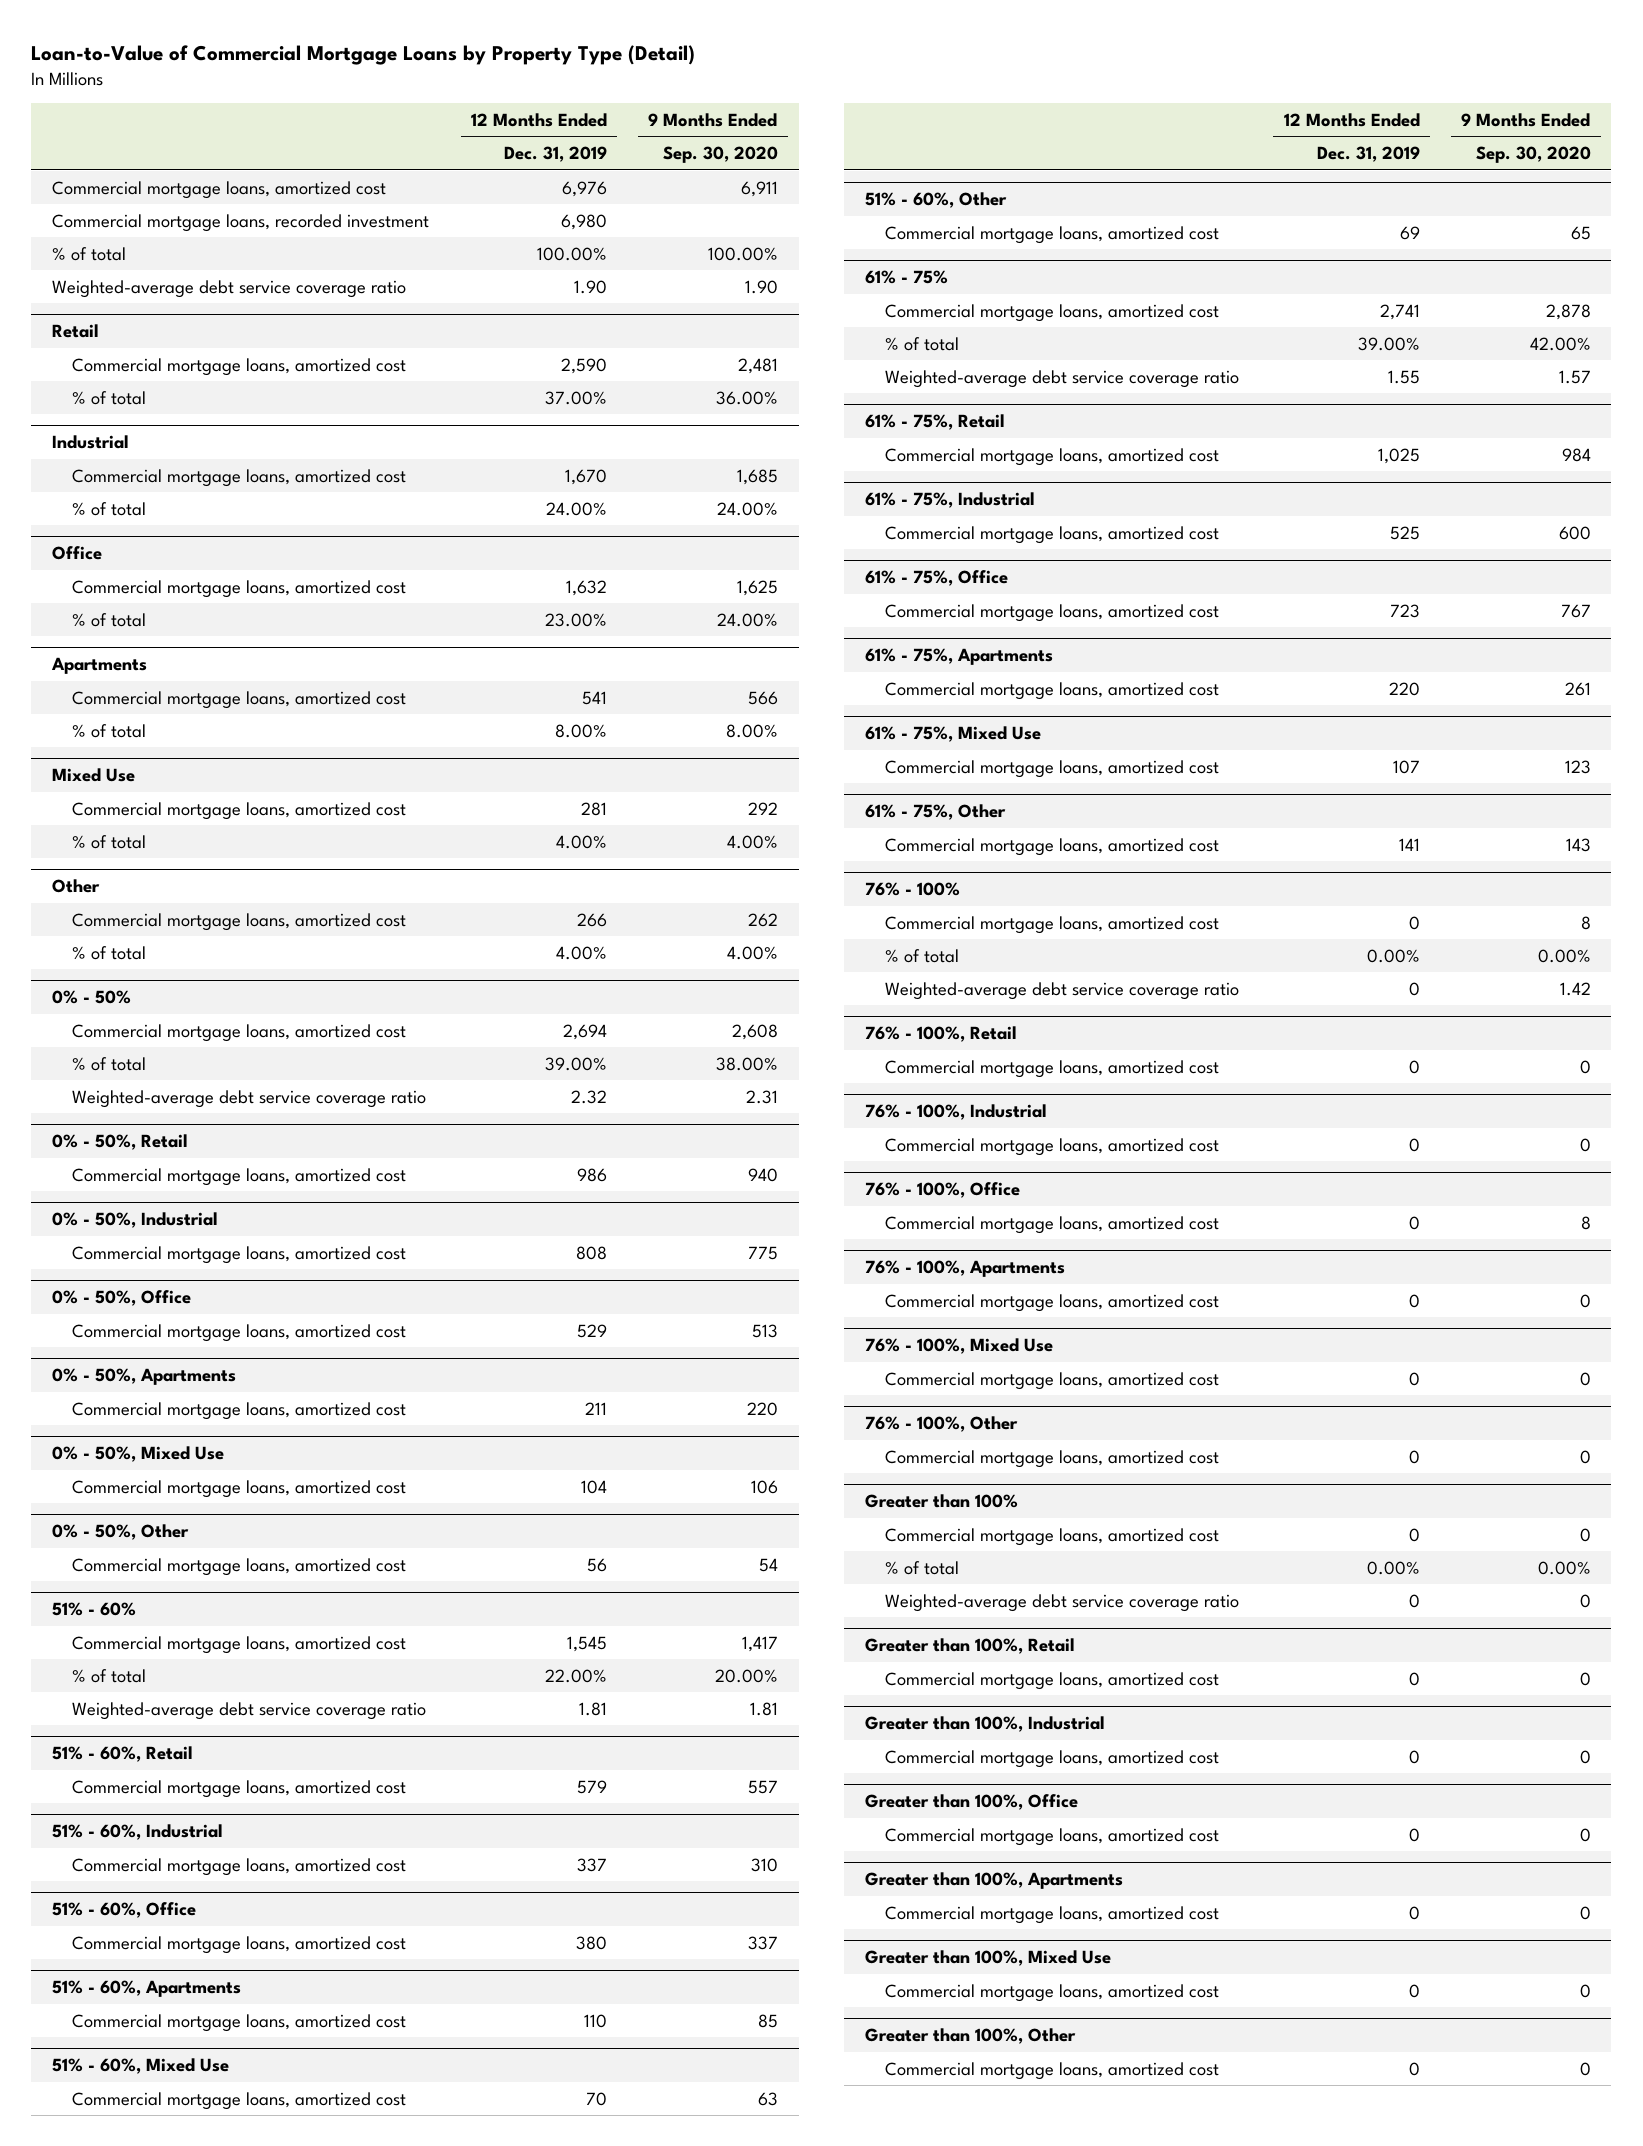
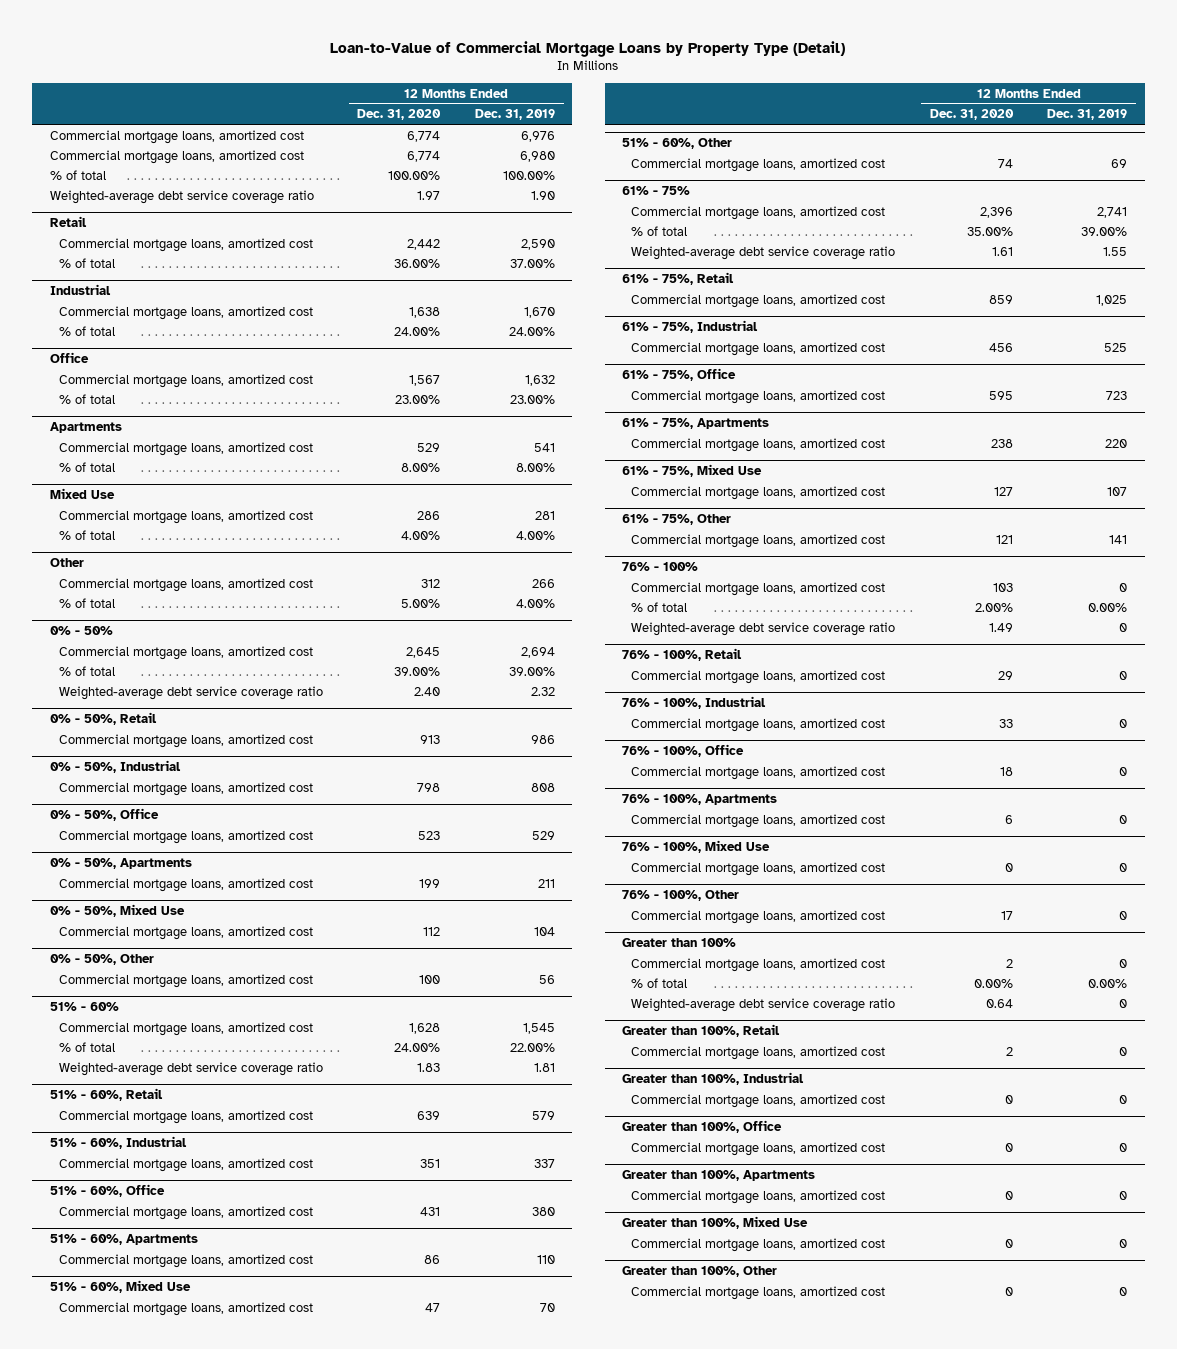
- | 12 Months Ended Dec. 31, 2019 | 9 Months Ended Sep. 30, 2020
+ | 12 Months Ended Dec. 31, 2020 | 12 Months Ended Dec. 31, 2019
- Commercial mortgage loans, recorded investment | 6,980 |
+ Commercial mortgage loans, amortized cost | 6,774 | 6,980

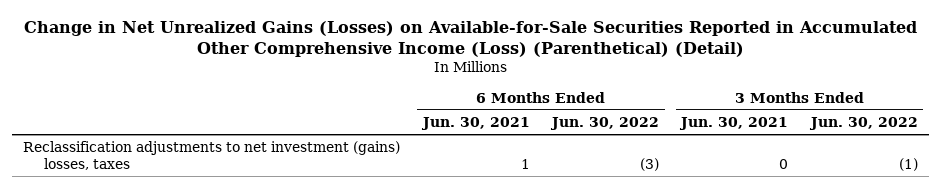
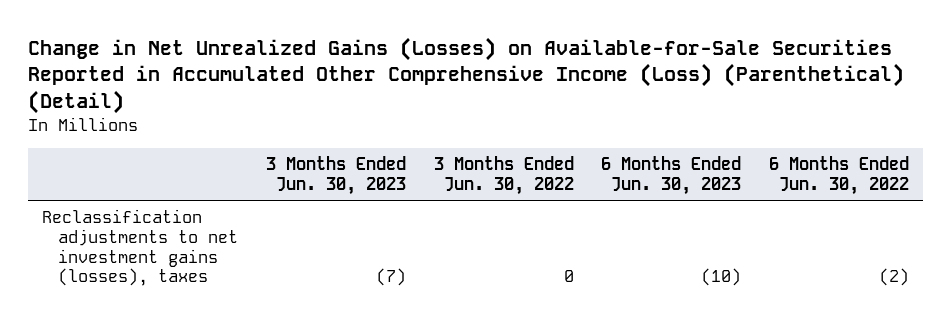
- | 6 Months Ended Jun. 30, 2021 | 6 Months Ended Jun. 30, 2022 | 3 Months Ended Jun. 30, 2021 | 3 Months Ended Jun. 30, 2022
+ | 3 Months Ended Jun. 30, 2023 | 3 Months Ended Jun. 30, 2022 | 6 Months Ended Jun. 30, 2023 | 6 Months Ended Jun. 30, 2022
- Reclassification adjustments to net investment (gains) losses, taxes | 1 | (3) | 0 | (1)
+ Reclassification adjustments to net investment gains (losses), taxes | (7) | 0 | (10) | (2)

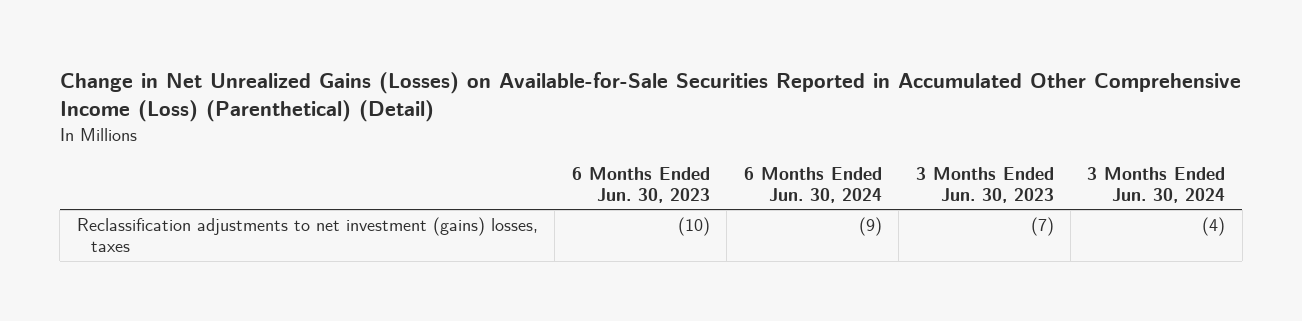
- | 3 Months Ended Jun. 30, 2023 | 3 Months Ended Jun. 30, 2022 | 6 Months Ended Jun. 30, 2023 | 6 Months Ended Jun. 30, 2022
+ | 6 Months Ended Jun. 30, 2023 | 6 Months Ended Jun. 30, 2024 | 3 Months Ended Jun. 30, 2023 | 3 Months Ended Jun. 30, 2024
- Reclassification adjustments to net investment gains (losses), taxes | (7) | 0 | (10) | (2)
+ Reclassification adjustments to net investment (gains) losses, taxes | (10) | (9) | (7) | (4)

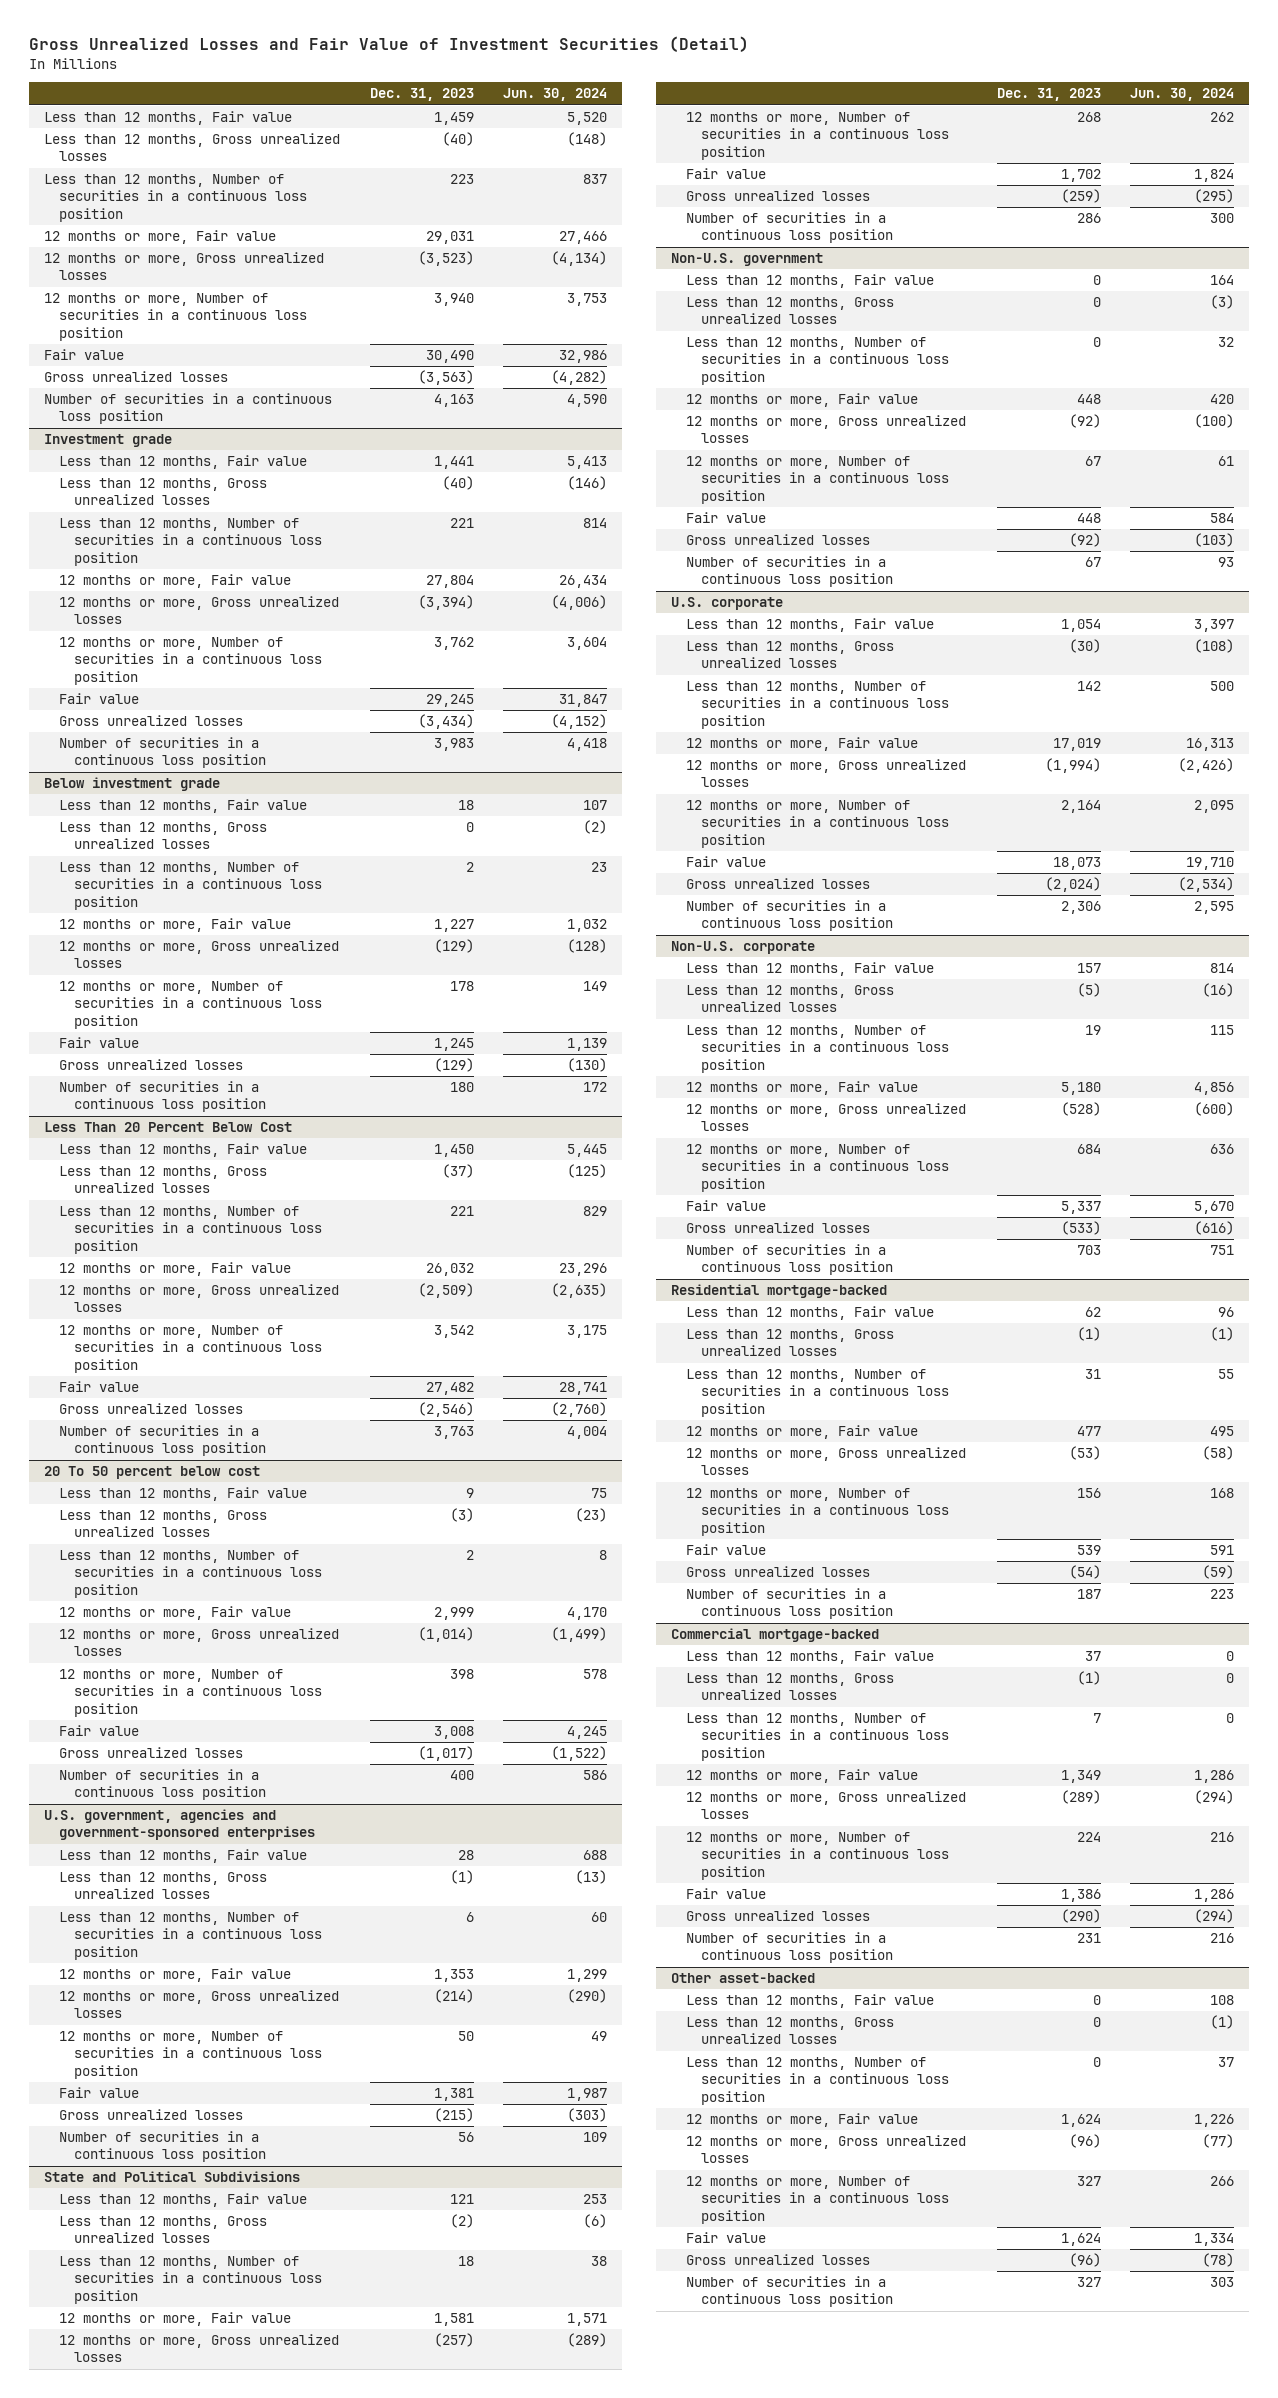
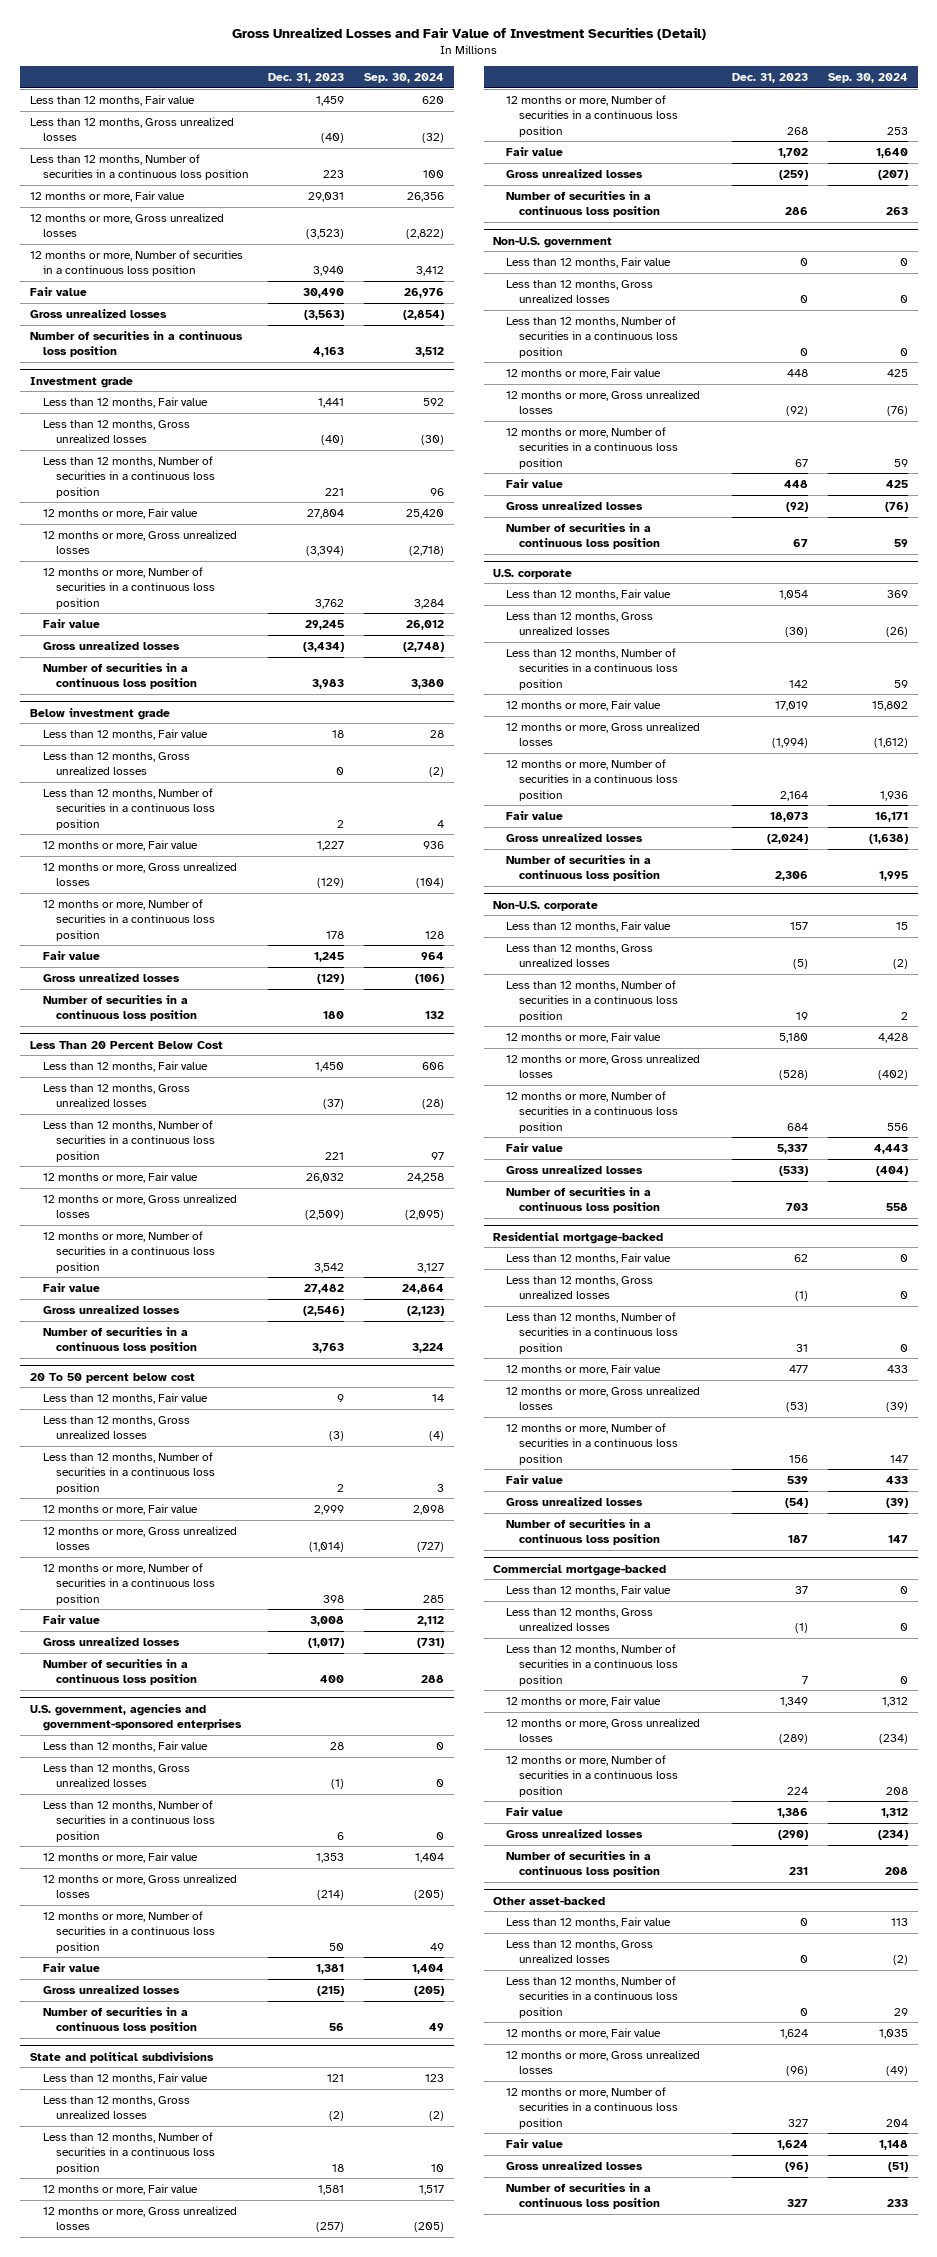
- | Dec. 31, 2023 | Jun. 30, 2024
+ | Dec. 31, 2023 | Sep. 30, 2024
- State and Political Subdivisions
+ State and political subdivisions

